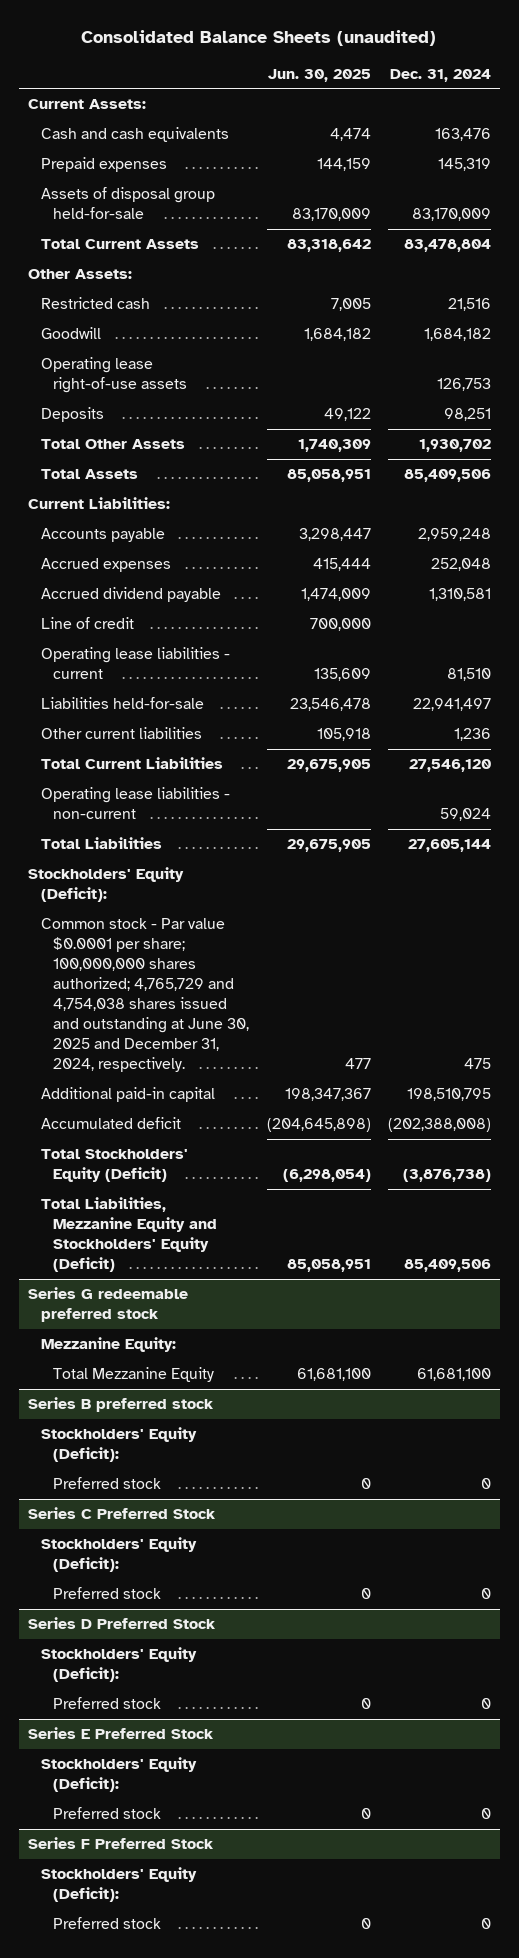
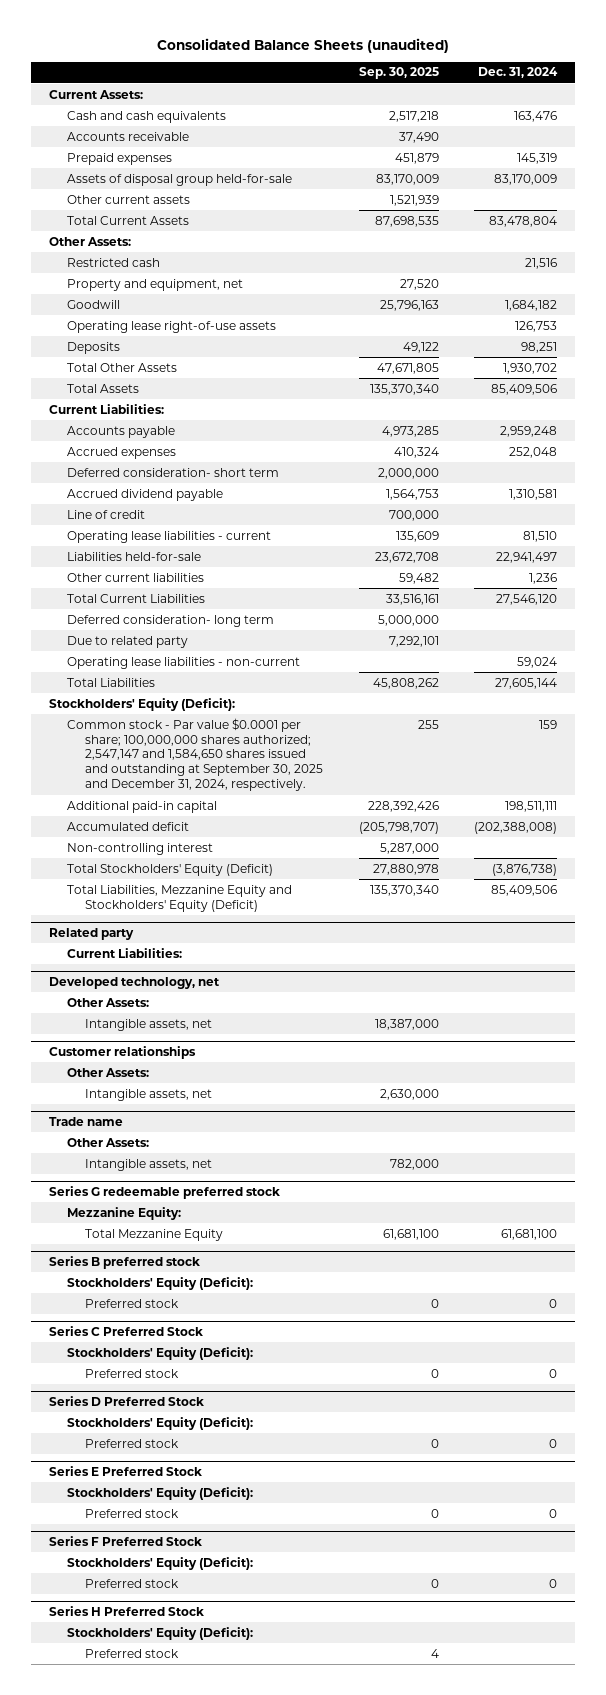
- | Jun. 30, 2025 | Dec. 31, 2024
+ | Sep. 30, 2025 | Dec. 31, 2024
+ Accounts receivable | 37,490 |
+ Other current assets | 1,521,939 |
+ Property and equipment, net | 27,520 |
+ Deferred consideration- short term | 2,000,000 |
+ Deferred consideration- long term | 5,000,000 |
+ Due to related party | 7,292,101 |
- Common stock - Par value $0.0001 per share; 100,000,000 shares authorized; 4,765,729 and 4,754,038 shares issued and outstanding at June 30, 2025 and December 31, 2024, respectively. | 477 | 475
- Additional paid-in capital | 198,347,367 | 198,510,795
+ Common stock - Par value $0.0001 per share; 100,000,000 shares authorized; 2,547,147 and 1,584,650 shares issued and outstanding at September 30, 2025 and December 31, 2024, respectively. | 255 | 159
+ Additional paid-in capital | 228,392,426 | 198,511,111
+ Non-controlling interest | 5,287,000 |
+ Related party
+ Current Liabilities:
+ Developed technology, net
+ Other Assets:
+ Intangible assets, net | 18,387,000 |
+ Customer relationships
+ Other Assets:
+ Intangible assets, net | 2,630,000 |
+ Trade name
+ Other Assets:
+ Intangible assets, net | 782,000 |
+ Series H Preferred Stock
+ Stockholders' Equity (Deficit):
+ Preferred stock | 4 |

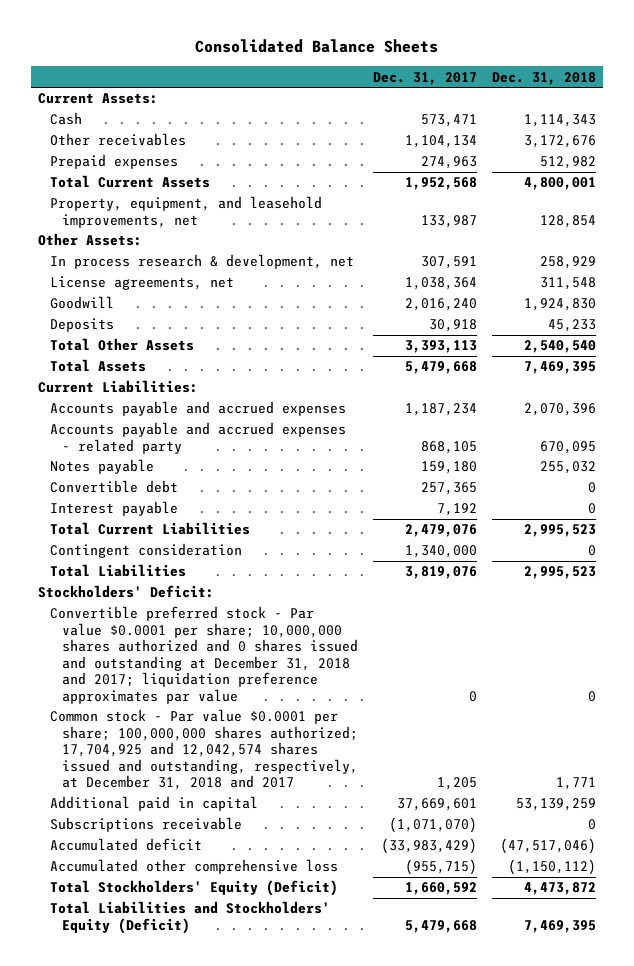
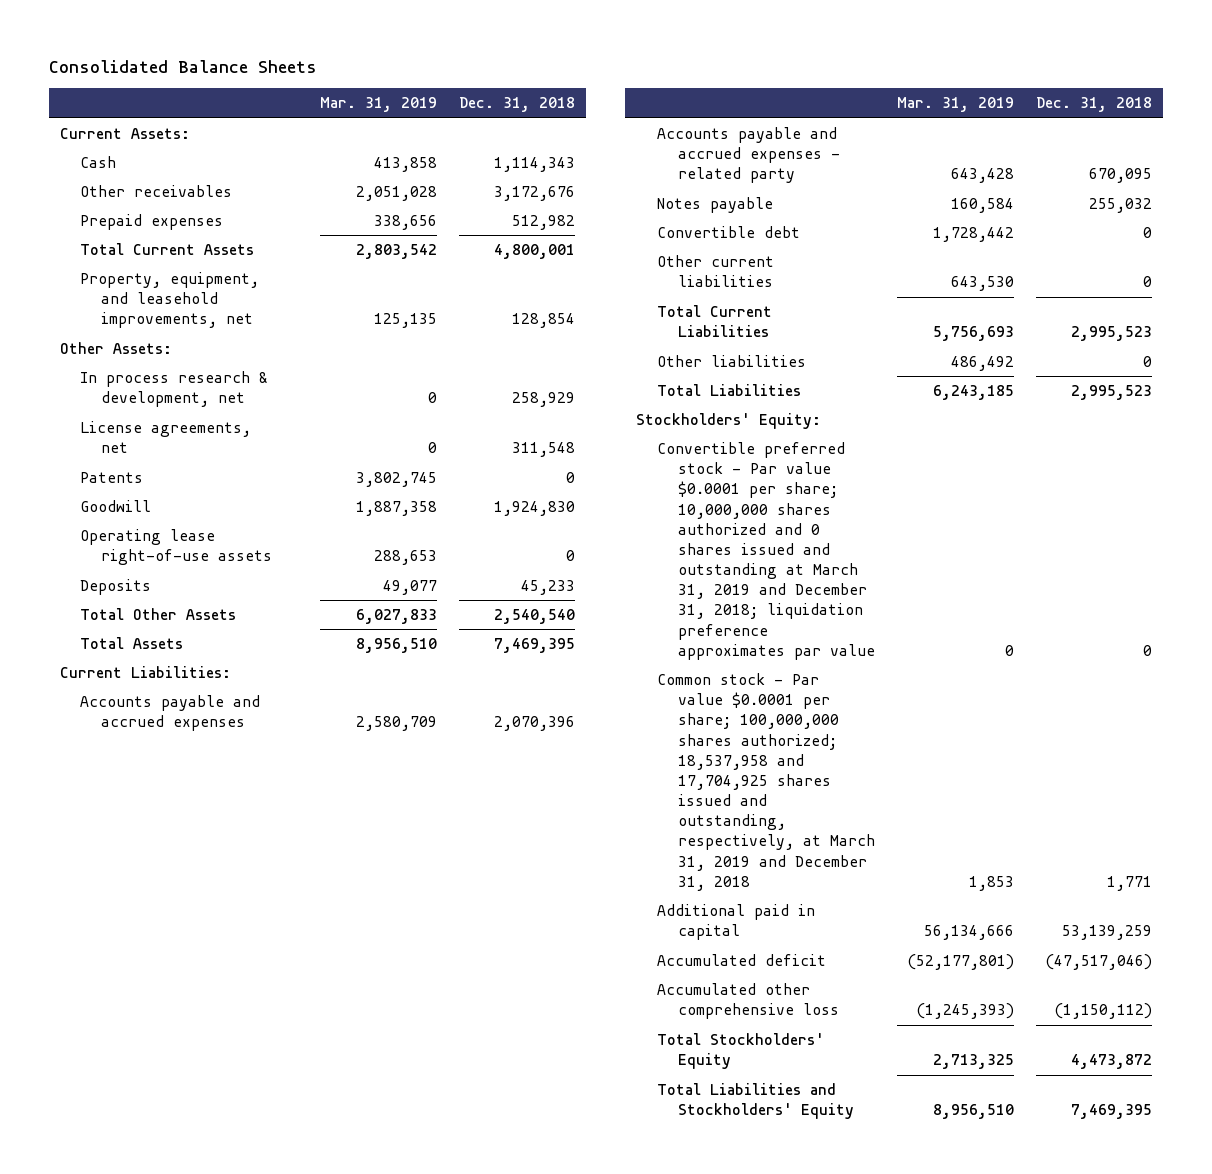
- | Dec. 31, 2017 | Dec. 31, 2018
+ | Mar. 31, 2019 | Dec. 31, 2018
+ Patents | 3,802,745 | 0
+ Operating lease right-of-use assets | 288,653 | 0
- Interest payable | 7,192 | 0
+ Other current liabilities | 643,530 | 0
- Contingent consideration | 1,340,000 | 0
+ Other liabilities | 486,492 | 0
- Stockholders' Deficit:
- Convertible preferred stock - Par value $0.0001 per share; 10,000,000 shares authorized and 0 shares issued and outstanding at December 31, 2018 and 2017; liquidation preference approximates par value | 0 | 0
- Common stock - Par value $0.0001 per share; 100,000,000 shares authorized; 17,704,925 and 12,042,574 shares issued and outstanding, respectively, at December 31, 2018 and 2017 | 1,205 | 1,771
+ Stockholders' Equity:
+ Convertible preferred stock - Par value $0.0001 per share; 10,000,000 shares authorized and 0 shares issued and outstanding at March 31, 2019 and December 31, 2018; liquidation preference approximates par value | 0 | 0
+ Common stock - Par value $0.0001 per share; 100,000,000 shares authorized; 18,537,958 and 17,704,925 shares issued and outstanding, respectively, at March 31, 2019 and December 31, 2018 | 1,853 | 1,771
- Subscriptions receivable | (1,071,070) | 0
- Total Stockholders' Equity (Deficit) | 1,660,592 | 4,473,872
- Total Liabilities and Stockholders' Equity (Deficit) | 5,479,668 | 7,469,395
+ Total Stockholders' Equity | 2,713,325 | 4,473,872
+ Total Liabilities and Stockholders' Equity | 8,956,510 | 7,469,395

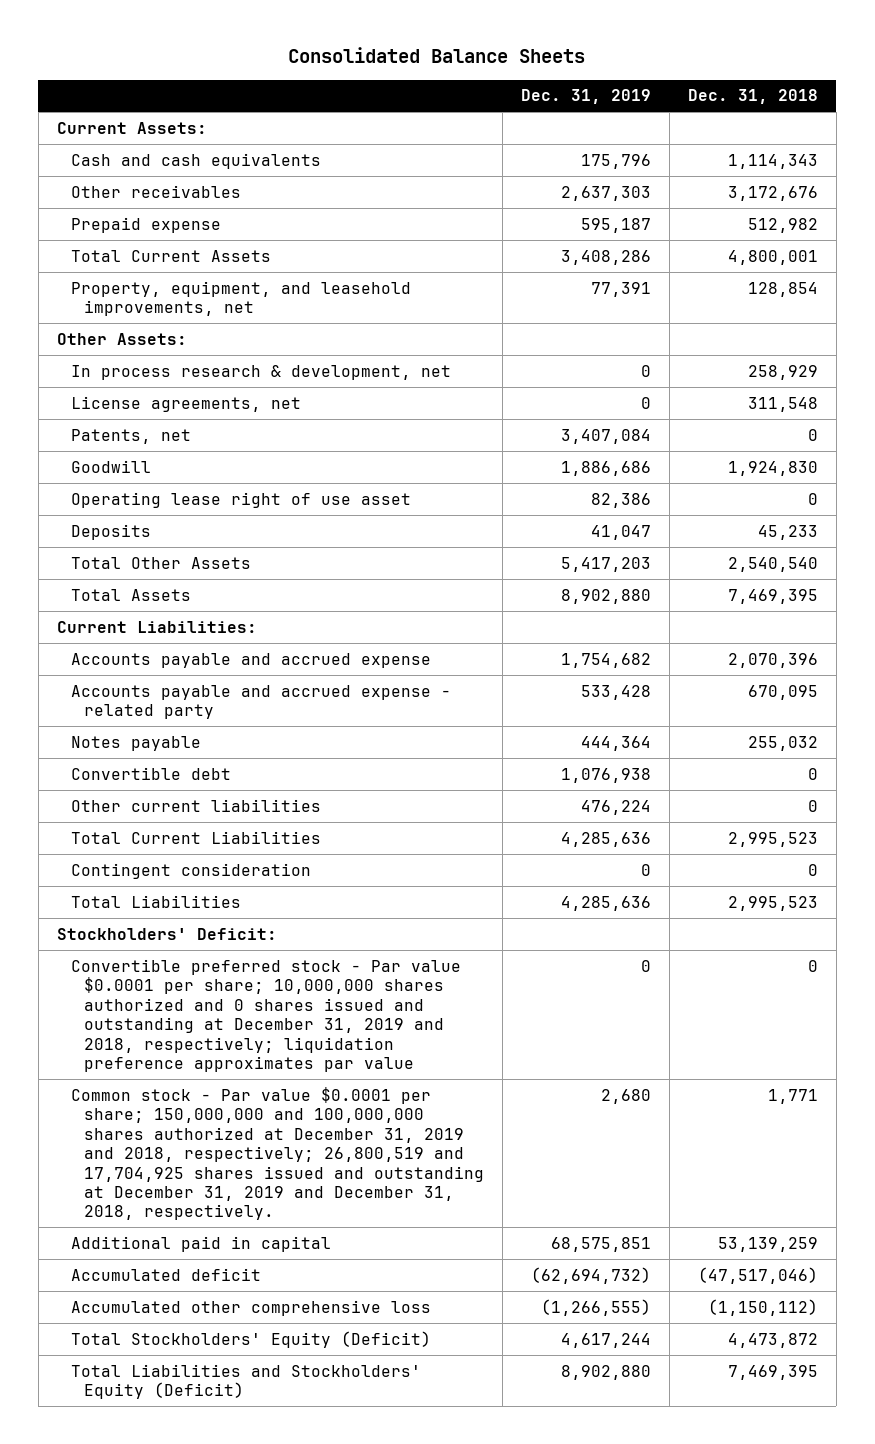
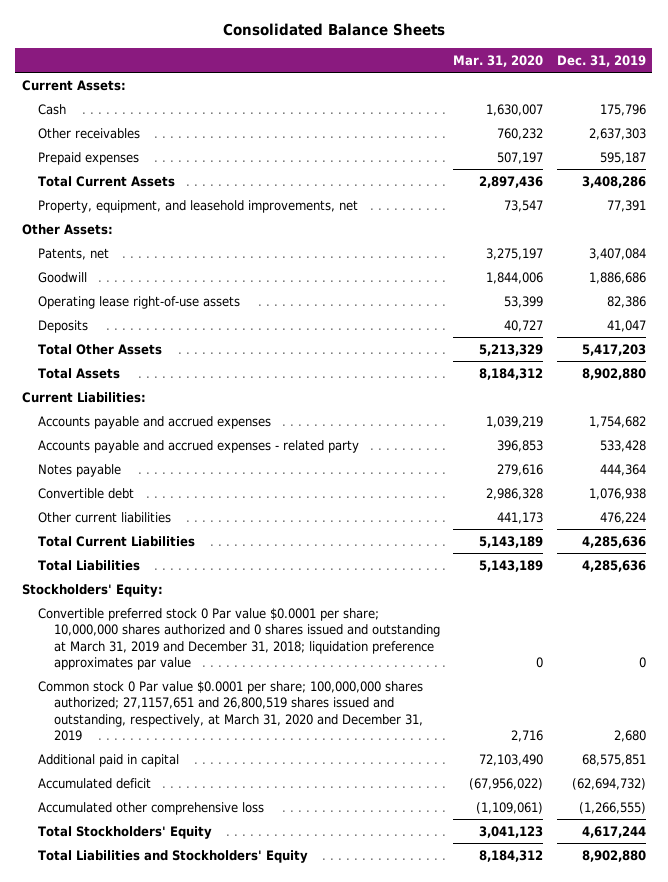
- | Dec. 31, 2019 | Dec. 31, 2018
+ | Mar. 31, 2020 | Dec. 31, 2019
- Cash and cash equivalents | 175,796 | 1,114,343
+ Cash | 1,630,007 | 175,796
- Prepaid expense | 595,187 | 512,982
+ Prepaid expenses | 507,197 | 595,187
- In process research & development, net | 0 | 258,929
- License agreements, net | 0 | 311,548
- Operating lease right of use asset | 82,386 | 0
+ Operating lease right-of-use assets | 53,399 | 82,386
- Accounts payable and accrued expense | 1,754,682 | 2,070,396
- Accounts payable and accrued expense - related party | 533,428 | 670,095
+ Accounts payable and accrued expenses | 1,039,219 | 1,754,682
+ Accounts payable and accrued expenses - related party | 396,853 | 533,428
- Contingent consideration | 0 | 0
- Stockholders' Deficit:
- Convertible preferred stock - Par value $0.0001 per share; 10,000,000 shares authorized and 0 shares issued and outstanding at December 31, 2019 and 2018, respectively; liquidation preference approximates par value | 0 | 0
- Common stock - Par value $0.0001 per share; 150,000,000 and 100,000,000 shares authorized at December 31, 2019 and 2018, respectively; 26,800,519 and 17,704,925 shares issued and outstanding at December 31, 2019 and December 31, 2018, respectively. | 2,680 | 1,771
+ Stockholders' Equity:
+ Convertible preferred stock 0 Par value $0.0001 per share; 10,000,000 shares authorized and 0 shares issued and outstanding at March 31, 2019 and December 31, 2018; liquidation preference approximates par value | 0 | 0
+ Common stock 0 Par value $0.0001 per share; 100,000,000 shares authorized; 27,1157,651 and 26,800,519 shares issued and outstanding, respectively, at March 31, 2020 and December 31, 2019 | 2,716 | 2,680
- Total Stockholders' Equity (Deficit) | 4,617,244 | 4,473,872
- Total Liabilities and Stockholders' Equity (Deficit) | 8,902,880 | 7,469,395
+ Total Stockholders' Equity | 3,041,123 | 4,617,244
+ Total Liabilities and Stockholders' Equity | 8,184,312 | 8,902,880

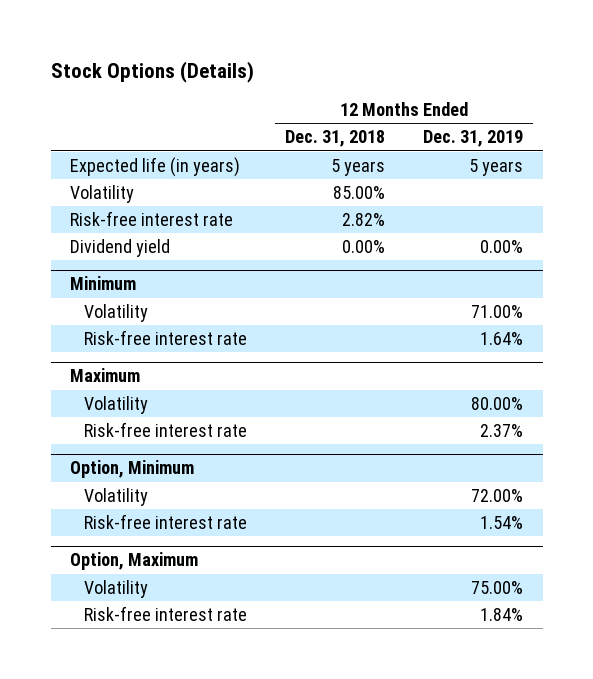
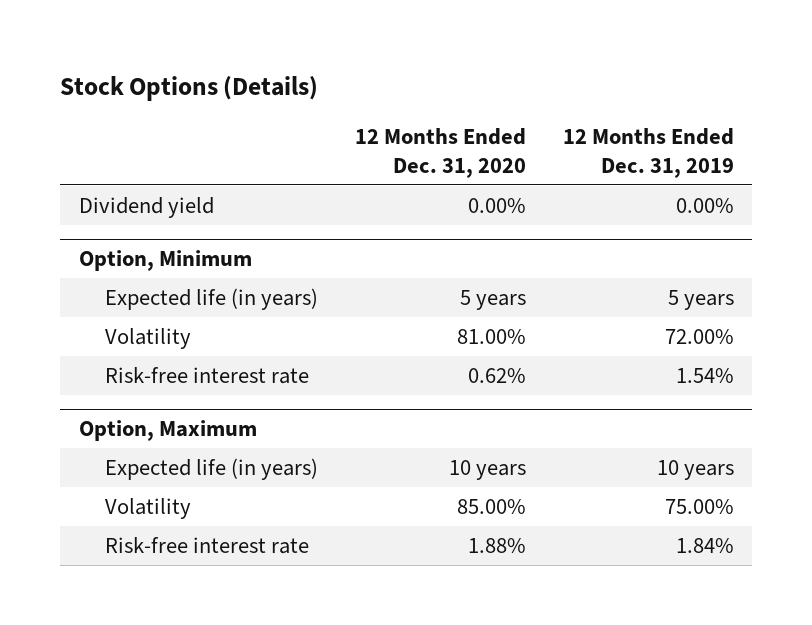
- | 12 Months Ended Dec. 31, 2018 | 12 Months Ended Dec. 31, 2019
+ | 12 Months Ended Dec. 31, 2020 | 12 Months Ended Dec. 31, 2019
- Expected life (in years) | 5 years | 5 years
- Volatility | 85.00% |
- Risk-free interest rate | 2.82% |
- Minimum
- Volatility | | 71.00%
- Risk-free interest rate | | 1.64%
- Maximum
- Volatility | | 80.00%
- Risk-free interest rate | | 2.37%
@ Option, Minimum
+ Expected life (in years) | 5 years | 5 years
@ Option, Maximum
+ Expected life (in years) | 10 years | 10 years

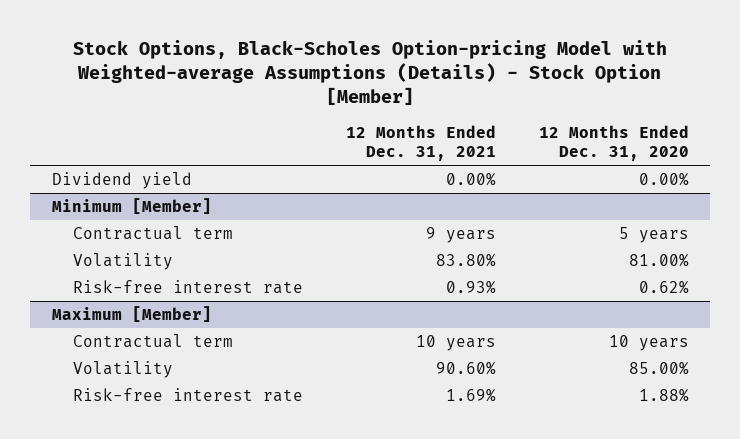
- Stock Options (Details)
+ Stock Options, Black-Scholes Option-pricing Model with Weighted-average Assumptions (Details) - Stock Option [Member]
- | 12 Months Ended Dec. 31, 2020 | 12 Months Ended Dec. 31, 2019
+ | 12 Months Ended Dec. 31, 2021 | 12 Months Ended Dec. 31, 2020
- Option, Minimum
- Expected life (in years) | 5 years | 5 years
+ Minimum [Member]
+ Contractual term | 9 years | 5 years
- Option, Maximum
- Expected life (in years) | 10 years | 10 years
+ Maximum [Member]
+ Contractual term | 10 years | 10 years

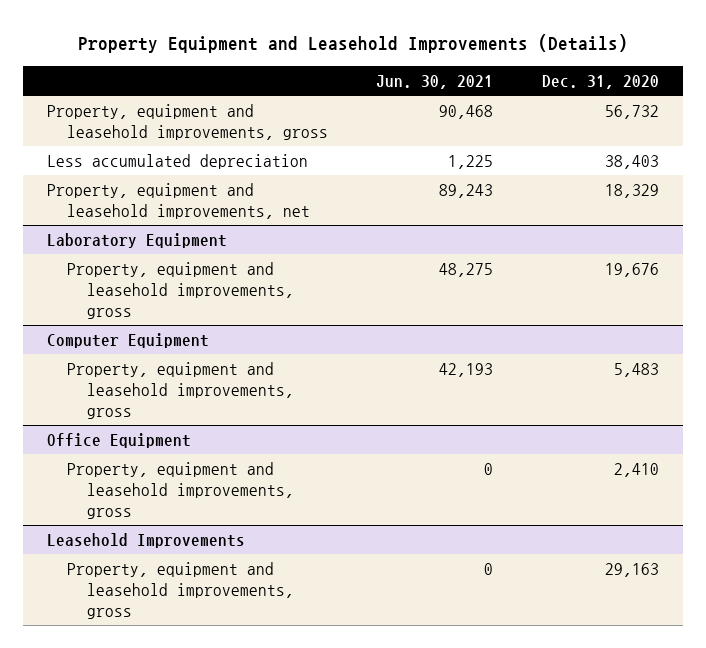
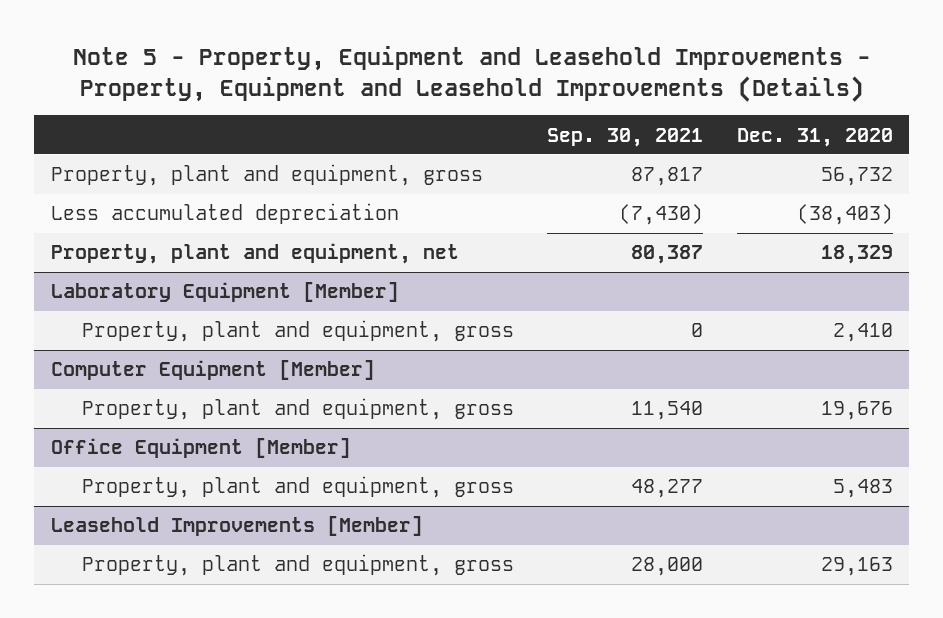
- Property Equipment and Leasehold Improvements (Details)
+ Note 5 - Property, Equipment and Leasehold Improvements - Property, Equipment and Leasehold Improvements (Details)
- | Jun. 30, 2021 | Dec. 31, 2020
+ | Sep. 30, 2021 | Dec. 31, 2020
- Property, equipment and leasehold improvements, gross | 90,468 | 56,732
- Less accumulated depreciation | 1,225 | 38,403
- Property, equipment and leasehold improvements, net | 89,243 | 18,329
- Laboratory Equipment
- Property, equipment and leasehold improvements, gross | 48,275 | 19,676
- Computer Equipment
- Property, equipment and leasehold improvements, gross | 42,193 | 5,483
- Office Equipment
- Property, equipment and leasehold improvements, gross | 0 | 2,410
- Leasehold Improvements
- Property, equipment and leasehold improvements, gross | 0 | 29,163
+ Property, plant and equipment, gross | 87,817 | 56,732
+ Less accumulated depreciation | (7,430) | (38,403)
+ Property, plant and equipment, net | 80,387 | 18,329
+ Laboratory Equipment [Member]
+ Property, plant and equipment, gross | 0 | 2,410
+ Computer Equipment [Member]
+ Property, plant and equipment, gross | 11,540 | 19,676
+ Office Equipment [Member]
+ Property, plant and equipment, gross | 48,277 | 5,483
+ Leasehold Improvements [Member]
+ Property, plant and equipment, gross | 28,000 | 29,163

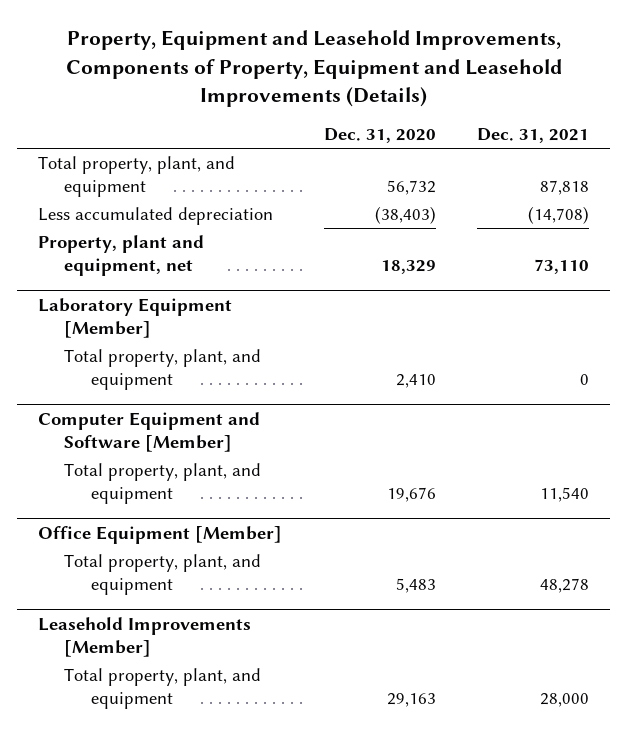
- Note 5 - Property, Equipment and Leasehold Improvements - Property, Equipment and Leasehold Improvements (Details)
+ Property, Equipment and Leasehold Improvements, Components of Property, Equipment and Leasehold Improvements (Details)
- | Sep. 30, 2021 | Dec. 31, 2020
+ | Dec. 31, 2020 | Dec. 31, 2021
- Property, plant and equipment, gross | 87,817 | 56,732
+ Total property, plant, and equipment | 56,732 | 87,818
@ Laboratory Equipment [Member]
- Property, plant and equipment, gross | 0 | 2,410
- Computer Equipment [Member]
- Property, plant and equipment, gross | 11,540 | 19,676
@ Laboratory Equipment [Member]
+ Total property, plant, and equipment | 2,410 | 0
+ Computer Equipment and Software [Member]
+ Total property, plant, and equipment | 19,676 | 11,540
@ Office Equipment [Member]
- Property, plant and equipment, gross | 48,277 | 5,483
+ Total property, plant, and equipment | 5,483 | 48,278
@ Leasehold Improvements [Member]
- Property, plant and equipment, gross | 28,000 | 29,163
+ Total property, plant, and equipment | 29,163 | 28,000

